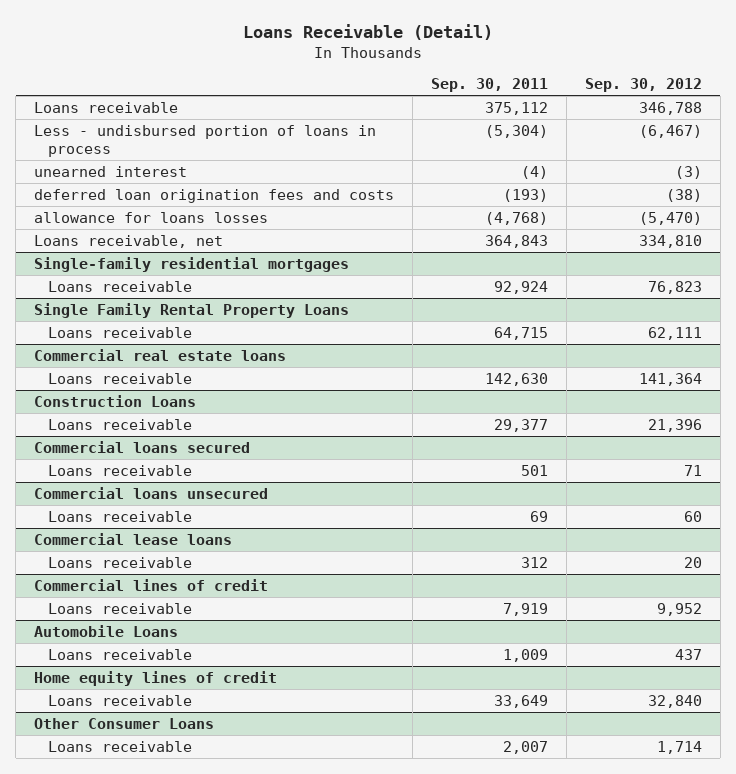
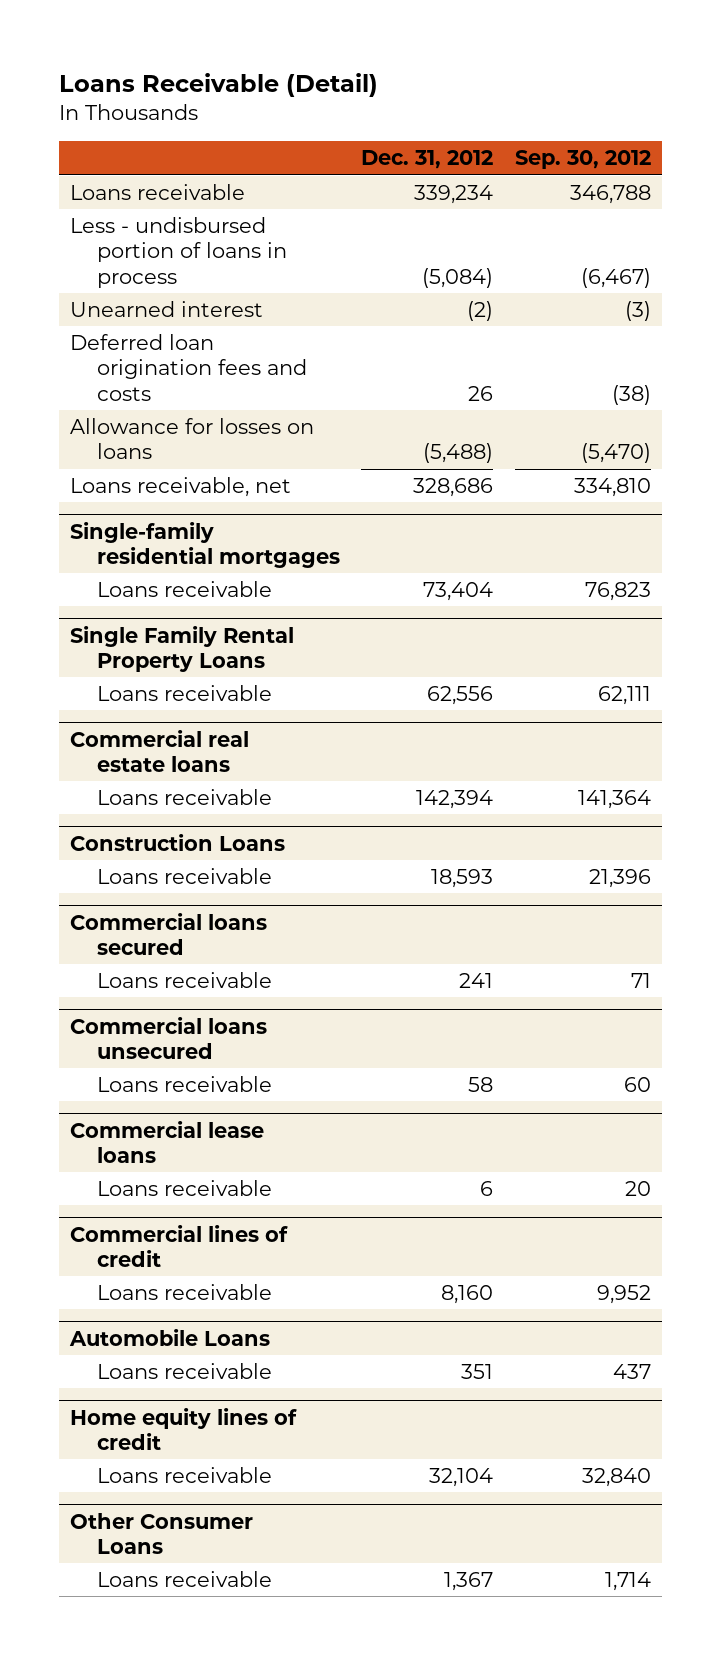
- | Sep. 30, 2011 | Sep. 30, 2012
+ | Dec. 31, 2012 | Sep. 30, 2012
- unearned interest | (4) | (3)
- deferred loan origination fees and costs | (193) | (38)
- allowance for loans losses | (4,768) | (5,470)
+ Unearned interest | (2) | (3)
+ Deferred loan origination fees and costs | 26 | (38)
+ Allowance for losses on loans | (5,488) | (5,470)

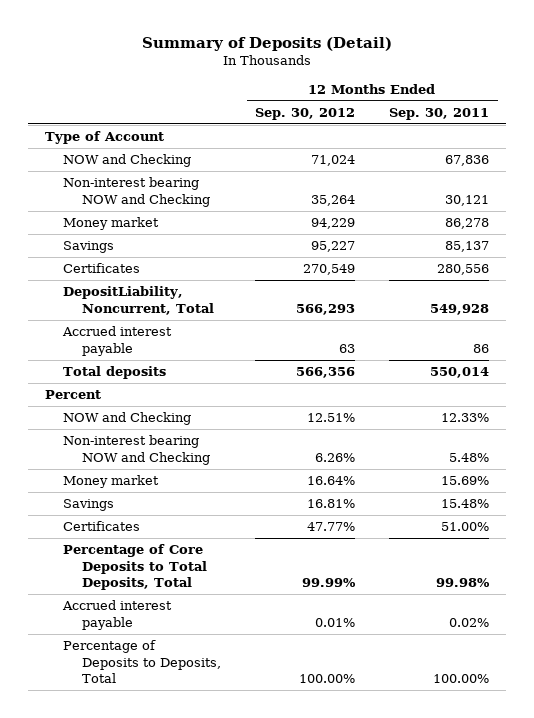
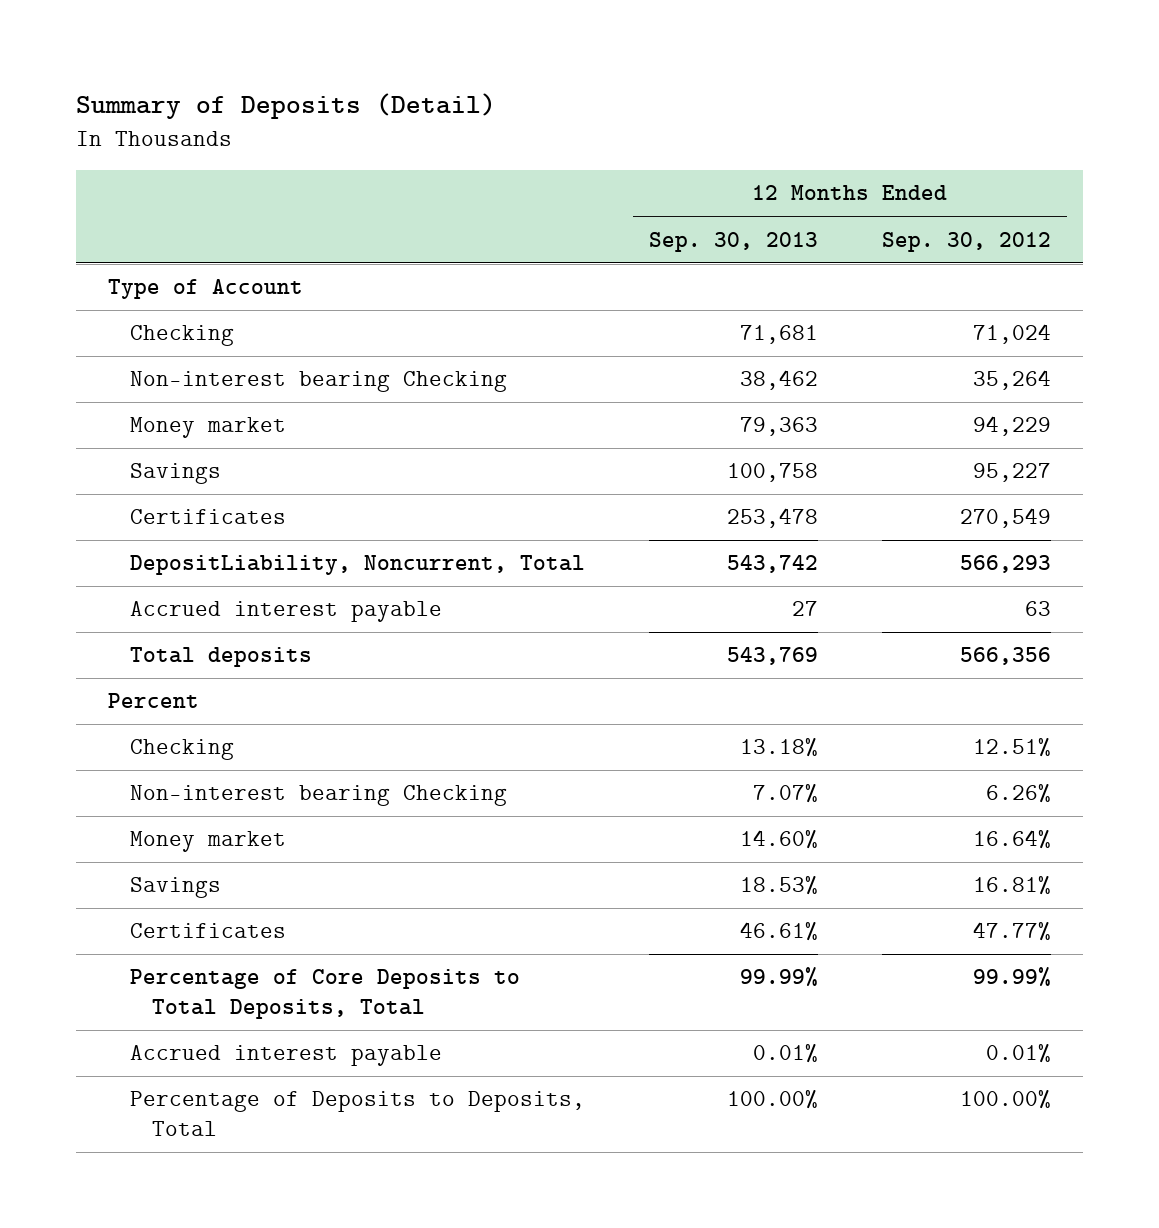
- | 12 Months Ended Sep. 30, 2012 | 12 Months Ended Sep. 30, 2011
+ | 12 Months Ended Sep. 30, 2013 | 12 Months Ended Sep. 30, 2012
- NOW and Checking | 71,024 | 67,836
- Non-interest bearing NOW and Checking | 35,264 | 30,121
+ Checking | 71,681 | 71,024
+ Non-interest bearing Checking | 38,462 | 35,264
- NOW and Checking | 12.51% | 12.33%
- Non-interest bearing NOW and Checking | 6.26% | 5.48%
+ Checking | 13.18% | 12.51%
+ Non-interest bearing Checking | 7.07% | 6.26%

